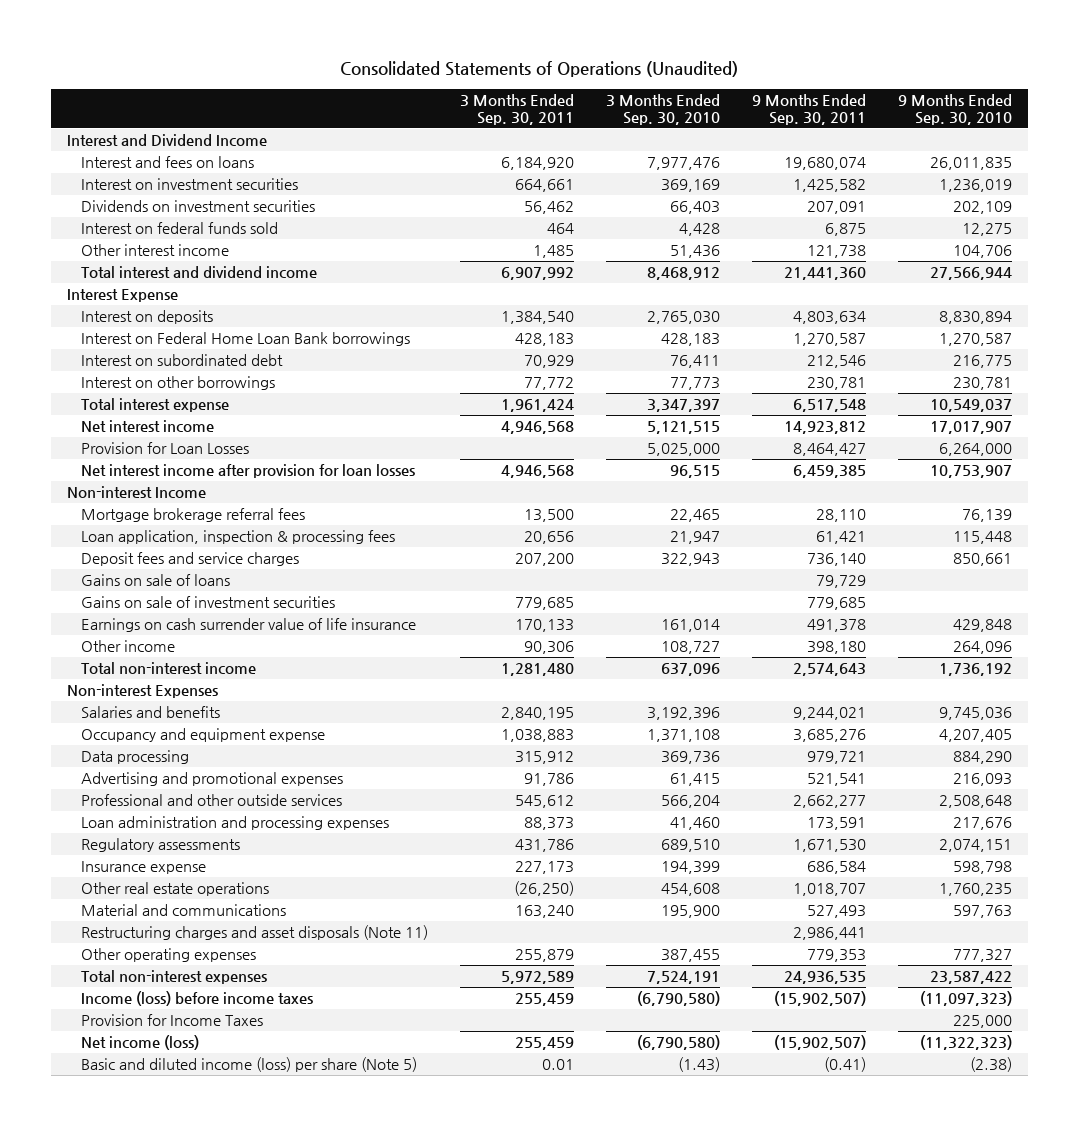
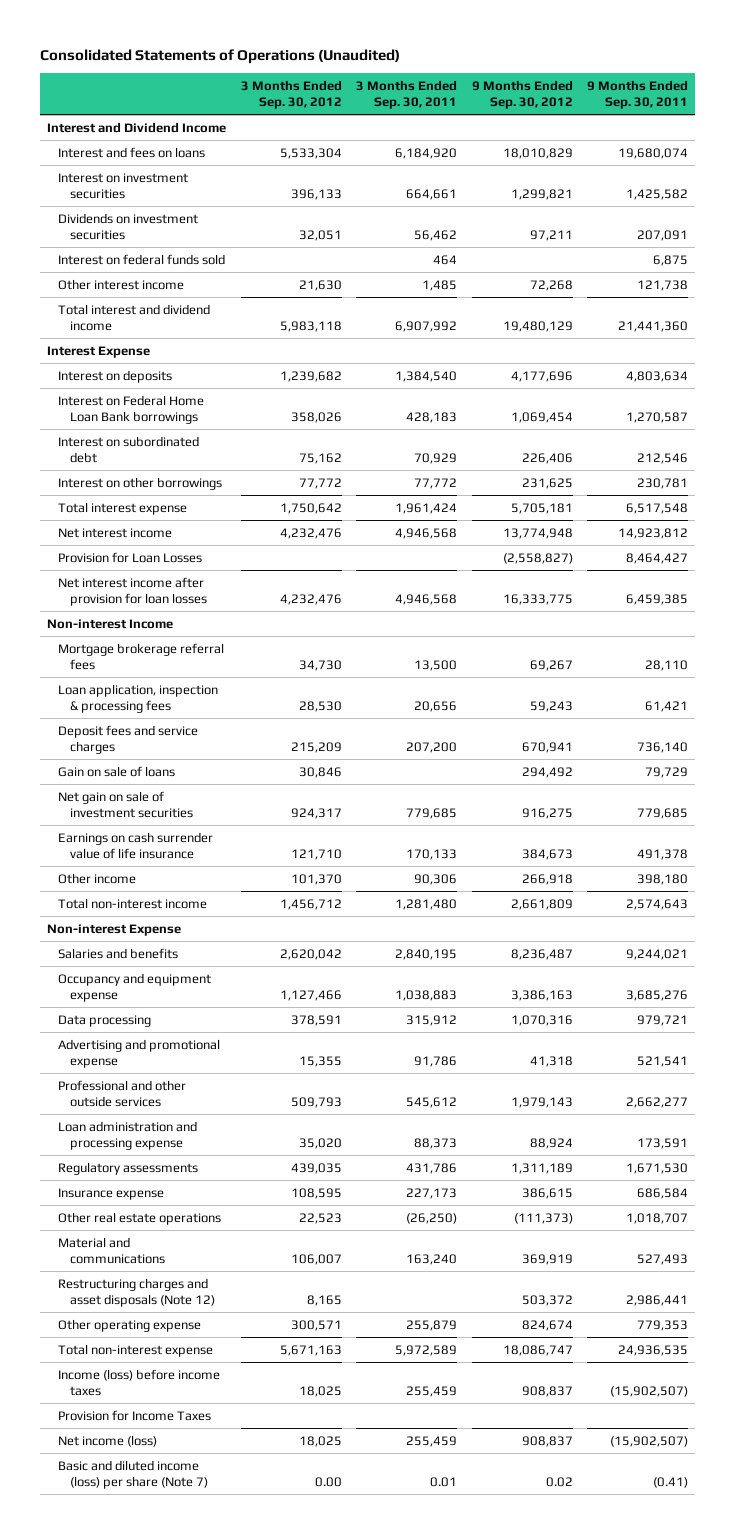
- | 3 Months Ended Sep. 30, 2011 | 3 Months Ended Sep. 30, 2010 | 9 Months Ended Sep. 30, 2011 | 9 Months Ended Sep. 30, 2010
+ | 3 Months Ended Sep. 30, 2012 | 3 Months Ended Sep. 30, 2011 | 9 Months Ended Sep. 30, 2012 | 9 Months Ended Sep. 30, 2011
- Gains on sale of loans | | | 79,729 |
- Gains on sale of investment securities | 779,685 | | 779,685 |
+ Gain on sale of loans | 30,846 | | 294,492 | 79,729
+ Net gain on sale of investment securities | 924,317 | 779,685 | 916,275 | 779,685
- Non-interest Expenses
+ Non-interest Expense
- Advertising and promotional expenses | 91,786 | 61,415 | 521,541 | 216,093
+ Advertising and promotional expense | 15,355 | 91,786 | 41,318 | 521,541
- Loan administration and processing expenses | 88,373 | 41,460 | 173,591 | 217,676
+ Loan administration and processing expense | 35,020 | 88,373 | 88,924 | 173,591
- Restructuring charges and asset disposals (Note 11) | | | 2,986,441 |
- Other operating expenses | 255,879 | 387,455 | 779,353 | 777,327
- Total non-interest expenses | 5,972,589 | 7,524,191 | 24,936,535 | 23,587,422
+ Restructuring charges and asset disposals (Note 12) | 8,165 | | 503,372 | 2,986,441
+ Other operating expense | 300,571 | 255,879 | 824,674 | 779,353
+ Total non-interest expense | 5,671,163 | 5,972,589 | 18,086,747 | 24,936,535
- Basic and diluted income (loss) per share (Note 5) | 0.01 | (1.43) | (0.41) | (2.38)
+ Basic and diluted income (loss) per share (Note 7) | 0.00 | 0.01 | 0.02 | (0.41)

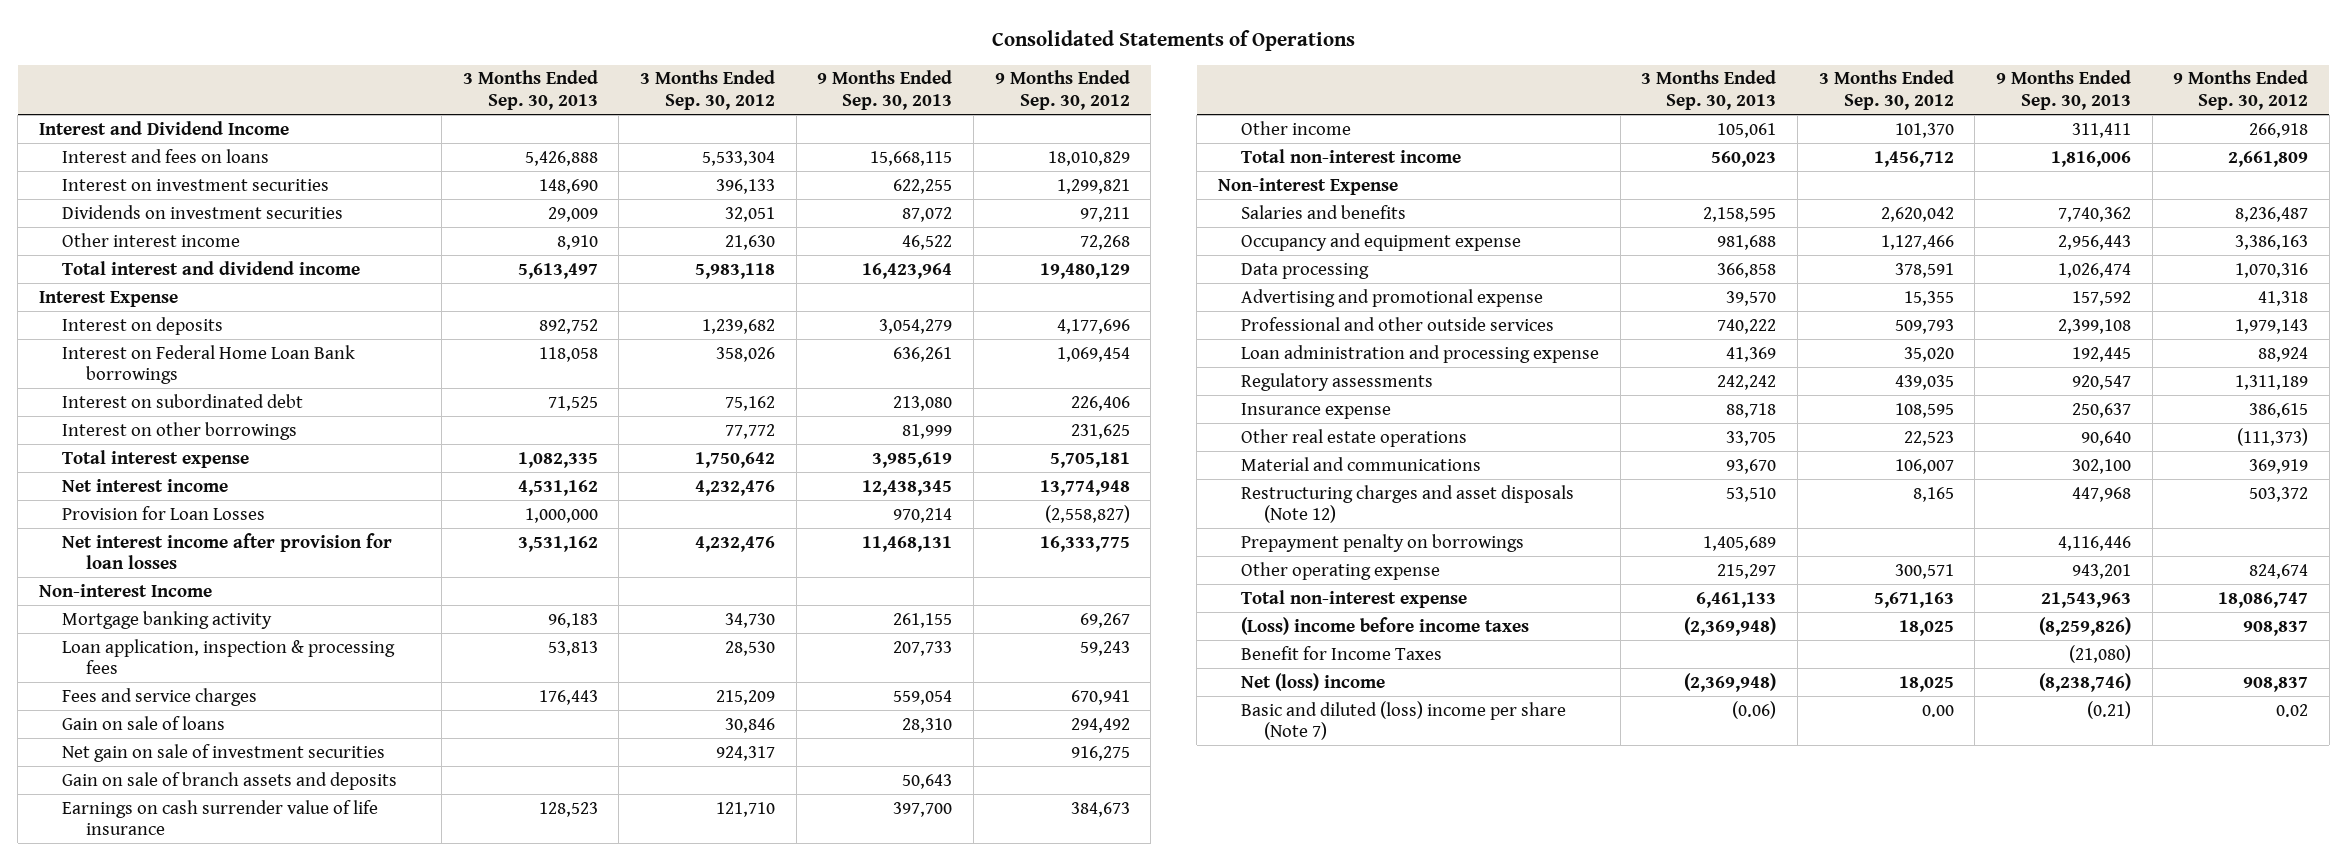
- Consolidated Statements of Operations (Unaudited)
+ Consolidated Statements of Operations
- | 3 Months Ended Sep. 30, 2012 | 3 Months Ended Sep. 30, 2011 | 9 Months Ended Sep. 30, 2012 | 9 Months Ended Sep. 30, 2011
+ | 3 Months Ended Sep. 30, 2013 | 3 Months Ended Sep. 30, 2012 | 9 Months Ended Sep. 30, 2013 | 9 Months Ended Sep. 30, 2012
- Interest on federal funds sold | | 464 | | 6,875
- Mortgage brokerage referral fees | 34,730 | 13,500 | 69,267 | 28,110
+ Mortgage banking activity | 96,183 | 34,730 | 261,155 | 69,267
- Deposit fees and service charges | 215,209 | 207,200 | 670,941 | 736,140
+ Fees and service charges | 176,443 | 215,209 | 559,054 | 670,941
+ Gain on sale of branch assets and deposits | | | 50,643 |
+ Prepayment penalty on borrowings | 1,405,689 | | 4,116,446 |
- Income (loss) before income taxes | 18,025 | 255,459 | 908,837 | (15,902,507)
- Provision for Income Taxes
- Net income (loss) | 18,025 | 255,459 | 908,837 | (15,902,507)
- Basic and diluted income (loss) per share (Note 7) | 0.00 | 0.01 | 0.02 | (0.41)
+ (Loss) income before income taxes | (2,369,948) | 18,025 | (8,259,826) | 908,837
+ Benefit for Income Taxes | | | (21,080) |
+ Net (loss) income | (2,369,948) | 18,025 | (8,238,746) | 908,837
+ Basic and diluted (loss) income per share (Note 7) | (0.06) | 0.00 | (0.21) | 0.02

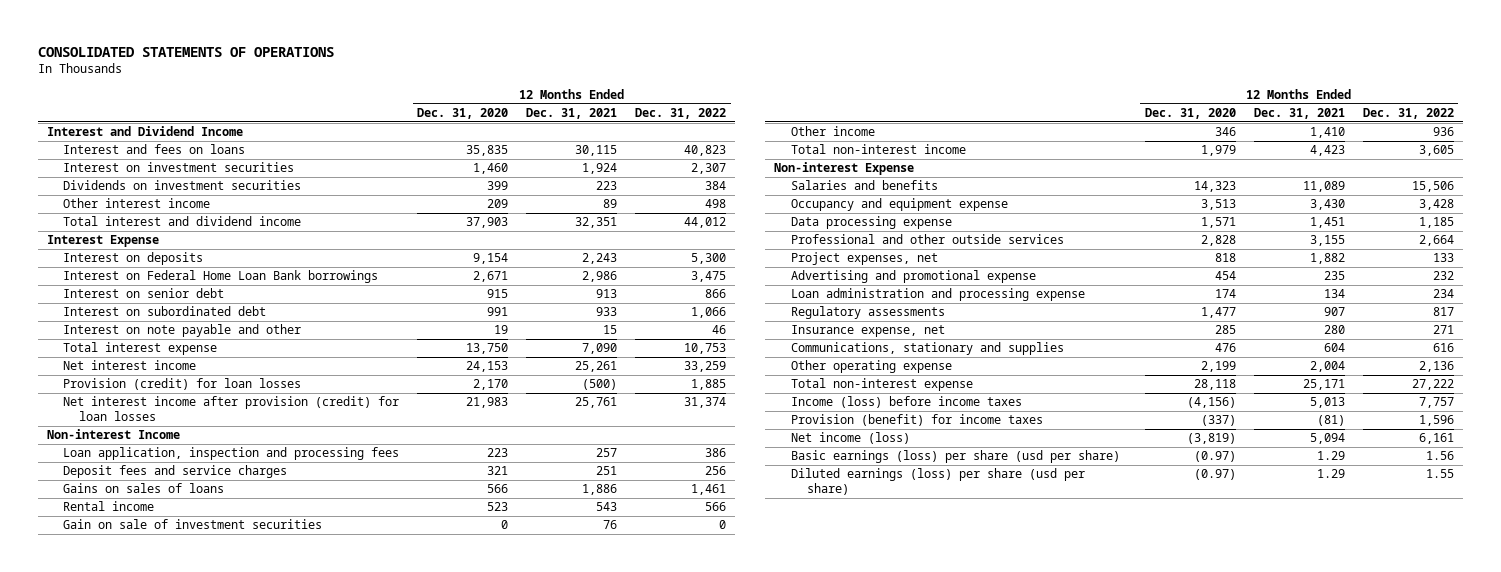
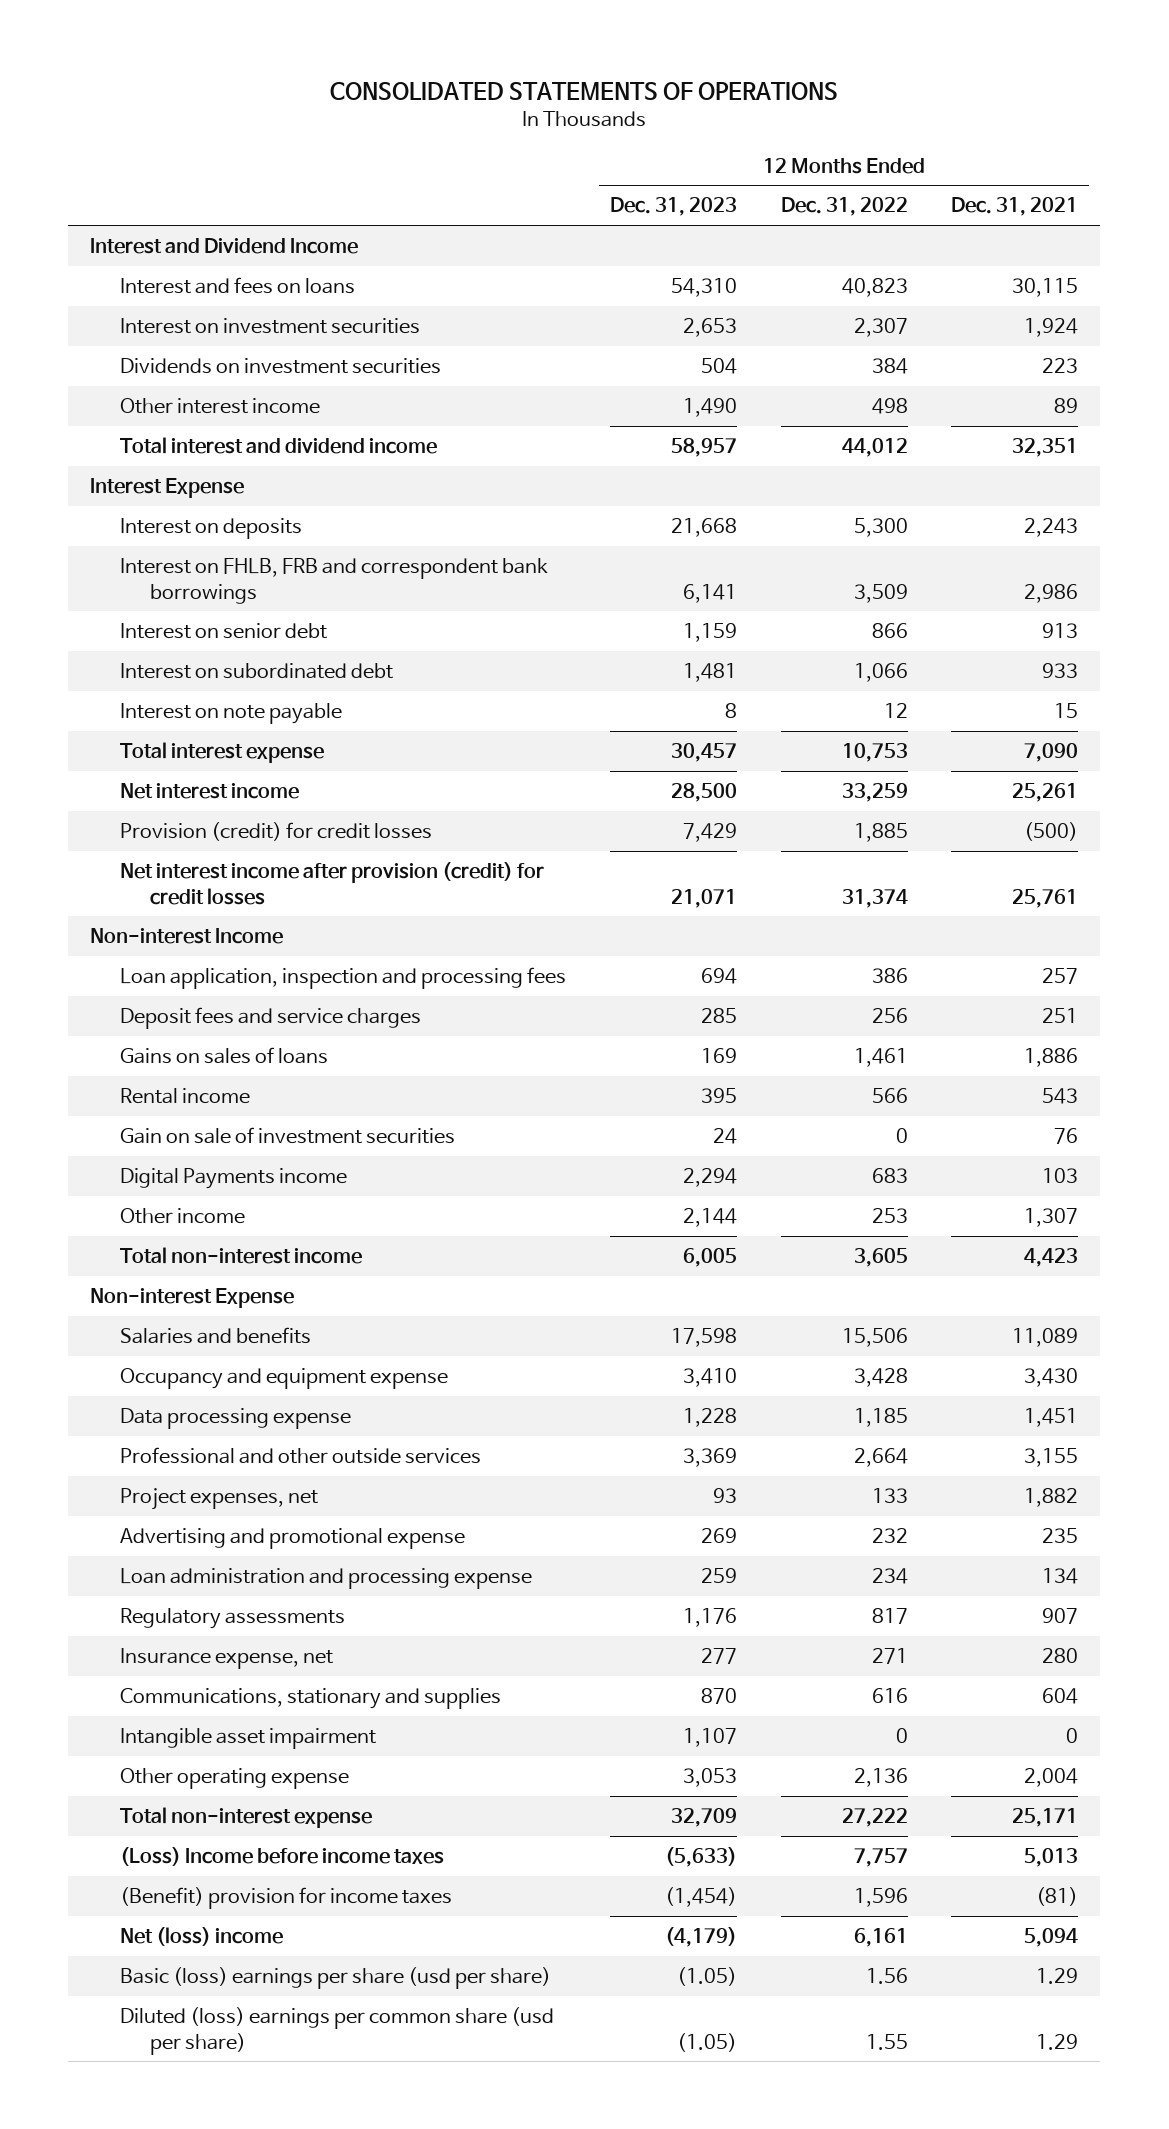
- | 12 Months Ended Dec. 31, 2020 | 12 Months Ended Dec. 31, 2021 | 12 Months Ended Dec. 31, 2022
+ | 12 Months Ended Dec. 31, 2023 | 12 Months Ended Dec. 31, 2022 | 12 Months Ended Dec. 31, 2021
- Interest on Federal Home Loan Bank borrowings | 2,671 | 2,986 | 3,475
+ Interest on FHLB, FRB and correspondent bank borrowings | 6,141 | 3,509 | 2,986
- Interest on note payable and other | 19 | 15 | 46
+ Interest on note payable | 8 | 12 | 15
- Provision (credit) for loan losses | 2,170 | (500) | 1,885
- Net interest income after provision (credit) for loan losses | 21,983 | 25,761 | 31,374
+ Provision (credit) for credit losses | 7,429 | 1,885 | (500)
+ Net interest income after provision (credit) for credit losses | 21,071 | 31,374 | 25,761
- Other income | 346 | 1,410 | 936
+ Digital Payments income | 2,294 | 683 | 103
+ Other income | 2,144 | 253 | 1,307
+ Intangible asset impairment | 1,107 | 0 | 0
- Income (loss) before income taxes | (4,156) | 5,013 | 7,757
- Provision (benefit) for income taxes | (337) | (81) | 1,596
- Net income (loss) | (3,819) | 5,094 | 6,161
- Basic earnings (loss) per share (usd per share) | (0.97) | 1.29 | 1.56
- Diluted earnings (loss) per share (usd per share) | (0.97) | 1.29 | 1.55
+ (Loss) Income before income taxes | (5,633) | 7,757 | 5,013
+ (Benefit) provision for income taxes | (1,454) | 1,596 | (81)
+ Net (loss) income | (4,179) | 6,161 | 5,094
+ Basic (loss) earnings per share (usd per share) | (1.05) | 1.56 | 1.29
+ Diluted (loss) earnings per common share (usd per share) | (1.05) | 1.55 | 1.29

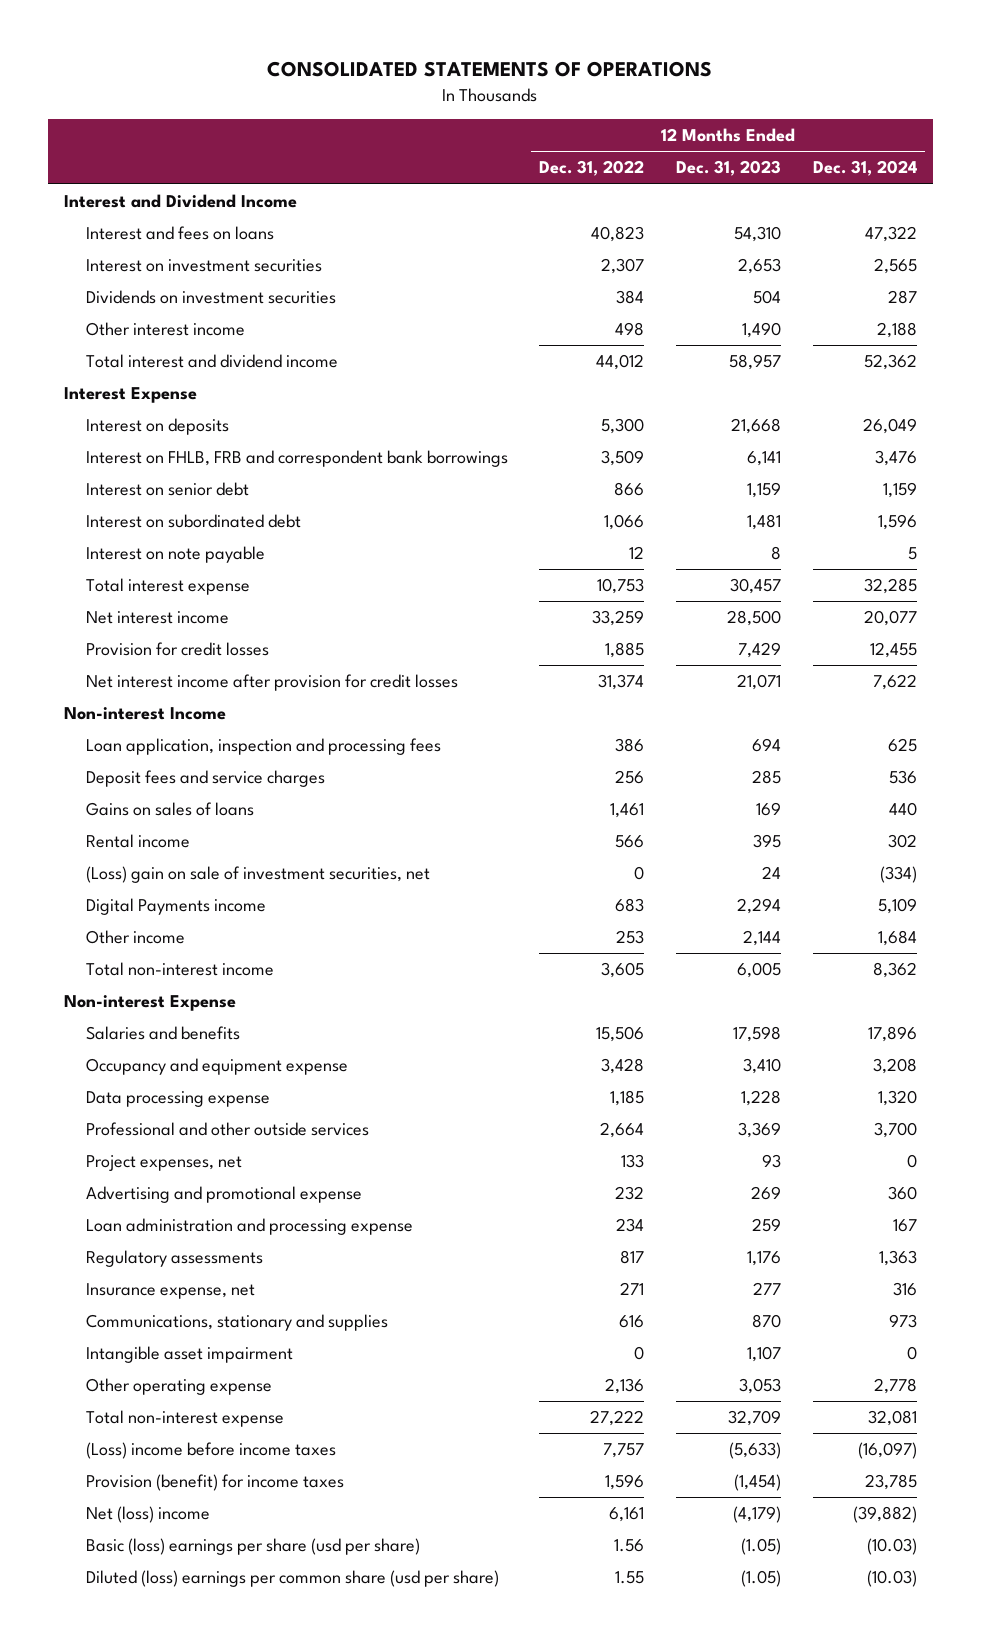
- | 12 Months Ended Dec. 31, 2023 | 12 Months Ended Dec. 31, 2022 | 12 Months Ended Dec. 31, 2021
+ | 12 Months Ended Dec. 31, 2022 | 12 Months Ended Dec. 31, 2023 | 12 Months Ended Dec. 31, 2024
- Provision (credit) for credit losses | 7,429 | 1,885 | (500)
- Net interest income after provision (credit) for credit losses | 21,071 | 31,374 | 25,761
+ Provision for credit losses | 1,885 | 7,429 | 12,455
+ Net interest income after provision for credit losses | 31,374 | 21,071 | 7,622
- Gain on sale of investment securities | 24 | 0 | 76
+ (Loss) gain on sale of investment securities, net | 0 | 24 | (334)
- (Loss) Income before income taxes | (5,633) | 7,757 | 5,013
- (Benefit) provision for income taxes | (1,454) | 1,596 | (81)
+ (Loss) income before income taxes | 7,757 | (5,633) | (16,097)
+ Provision (benefit) for income taxes | 1,596 | (1,454) | 23,785

